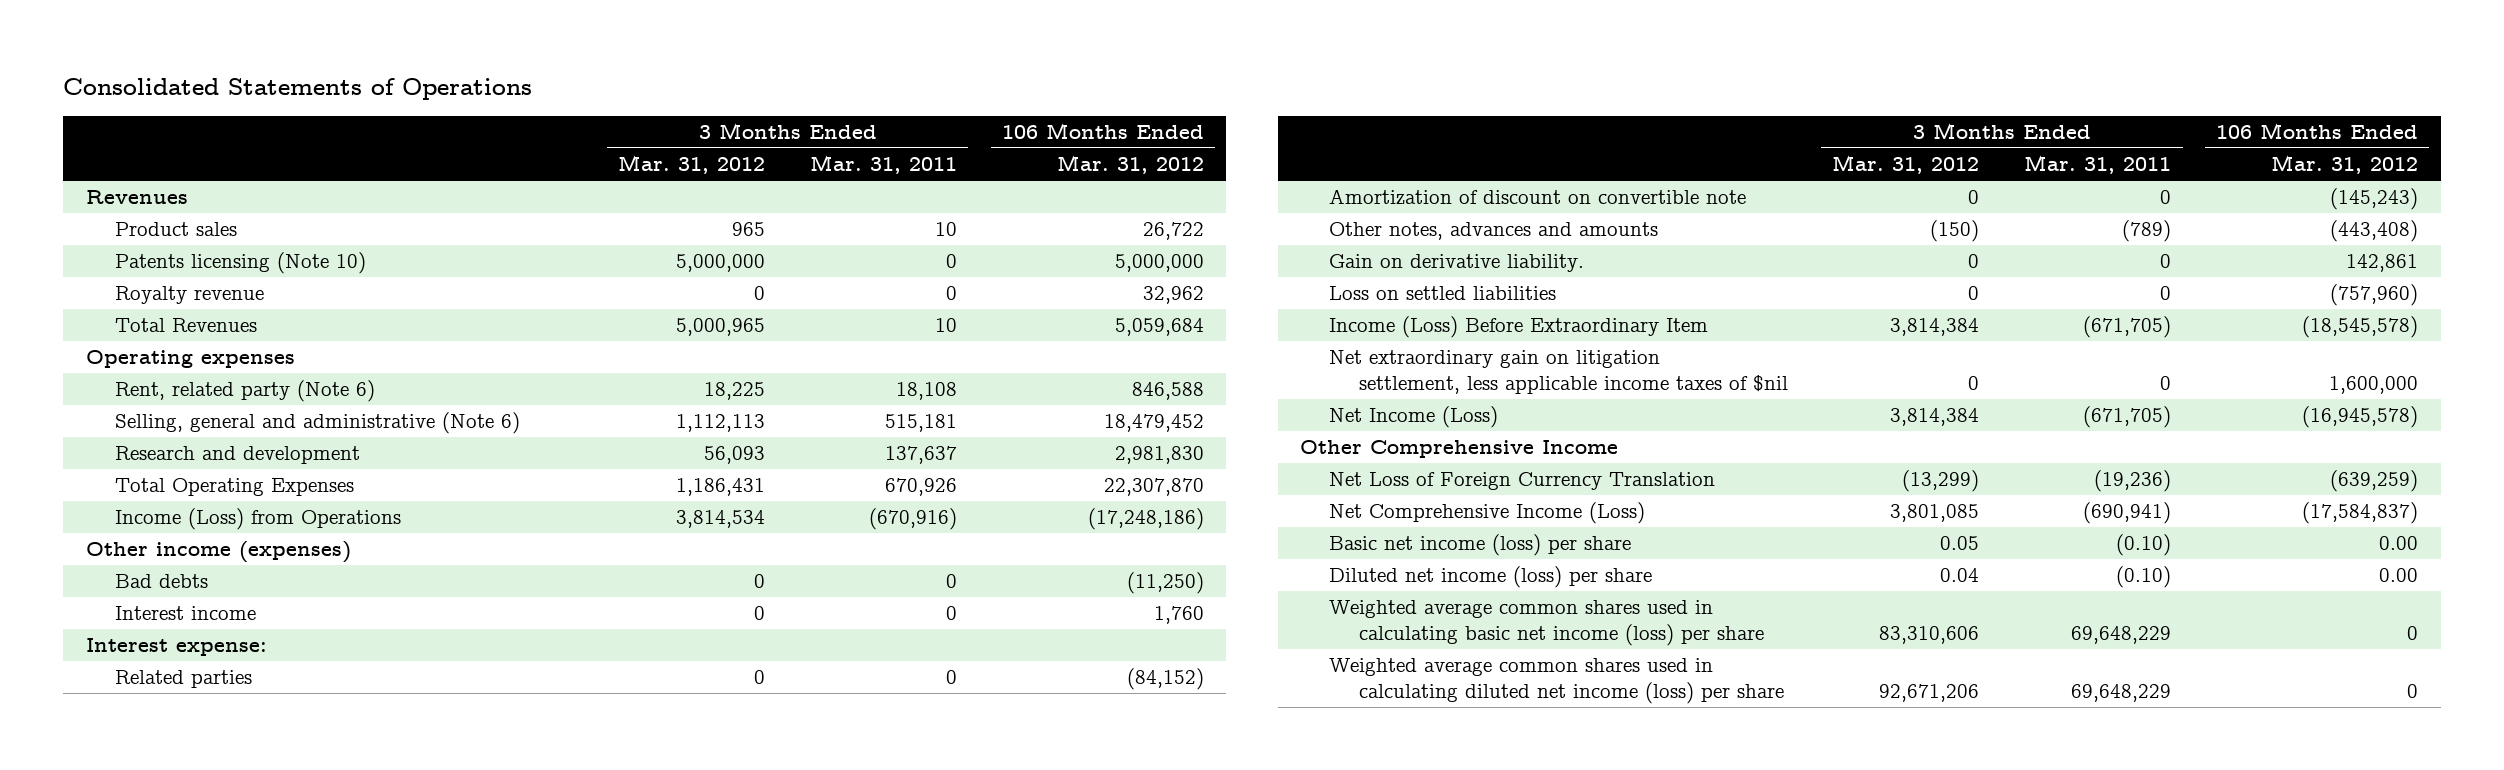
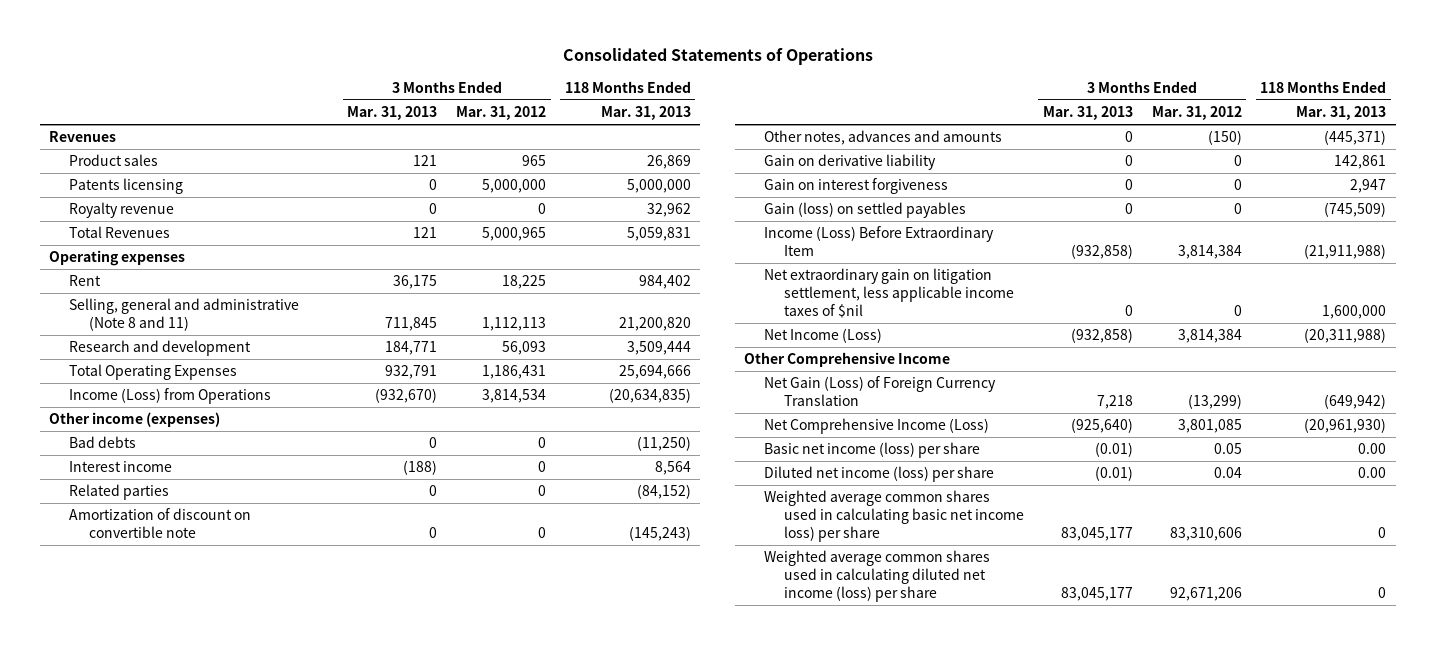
- | 3 Months Ended Mar. 31, 2012 | 3 Months Ended Mar. 31, 2011 | 106 Months Ended Mar. 31, 2012
+ | 3 Months Ended Mar. 31, 2013 | 3 Months Ended Mar. 31, 2012 | 118 Months Ended Mar. 31, 2013
- Patents licensing (Note 10) | 5,000,000 | 0 | 5,000,000
+ Patents licensing | 0 | 5,000,000 | 5,000,000
- Rent, related party (Note 6) | 18,225 | 18,108 | 846,588
- Selling, general and administrative (Note 6) | 1,112,113 | 515,181 | 18,479,452
+ Rent | 36,175 | 18,225 | 984,402
+ Selling, general and administrative (Note 8 and 11) | 711,845 | 1,112,113 | 21,200,820
- Interest expense:
- Gain on derivative liability. | 0 | 0 | 142,861
- Loss on settled liabilities | 0 | 0 | (757,960)
+ Gain on derivative liability | 0 | 0 | 142,861
+ Gain on interest forgiveness | 0 | 0 | 2,947
+ Gain (loss) on settled payables | 0 | 0 | (745,509)
- Net Loss of Foreign Currency Translation | (13,299) | (19,236) | (639,259)
+ Net Gain (Loss) of Foreign Currency Translation | 7,218 | (13,299) | (649,942)
- Weighted average common shares used in calculating basic net income (loss) per share | 83,310,606 | 69,648,229 | 0
+ Weighted average common shares used in calculating basic net income loss) per share | 83,045,177 | 83,310,606 | 0

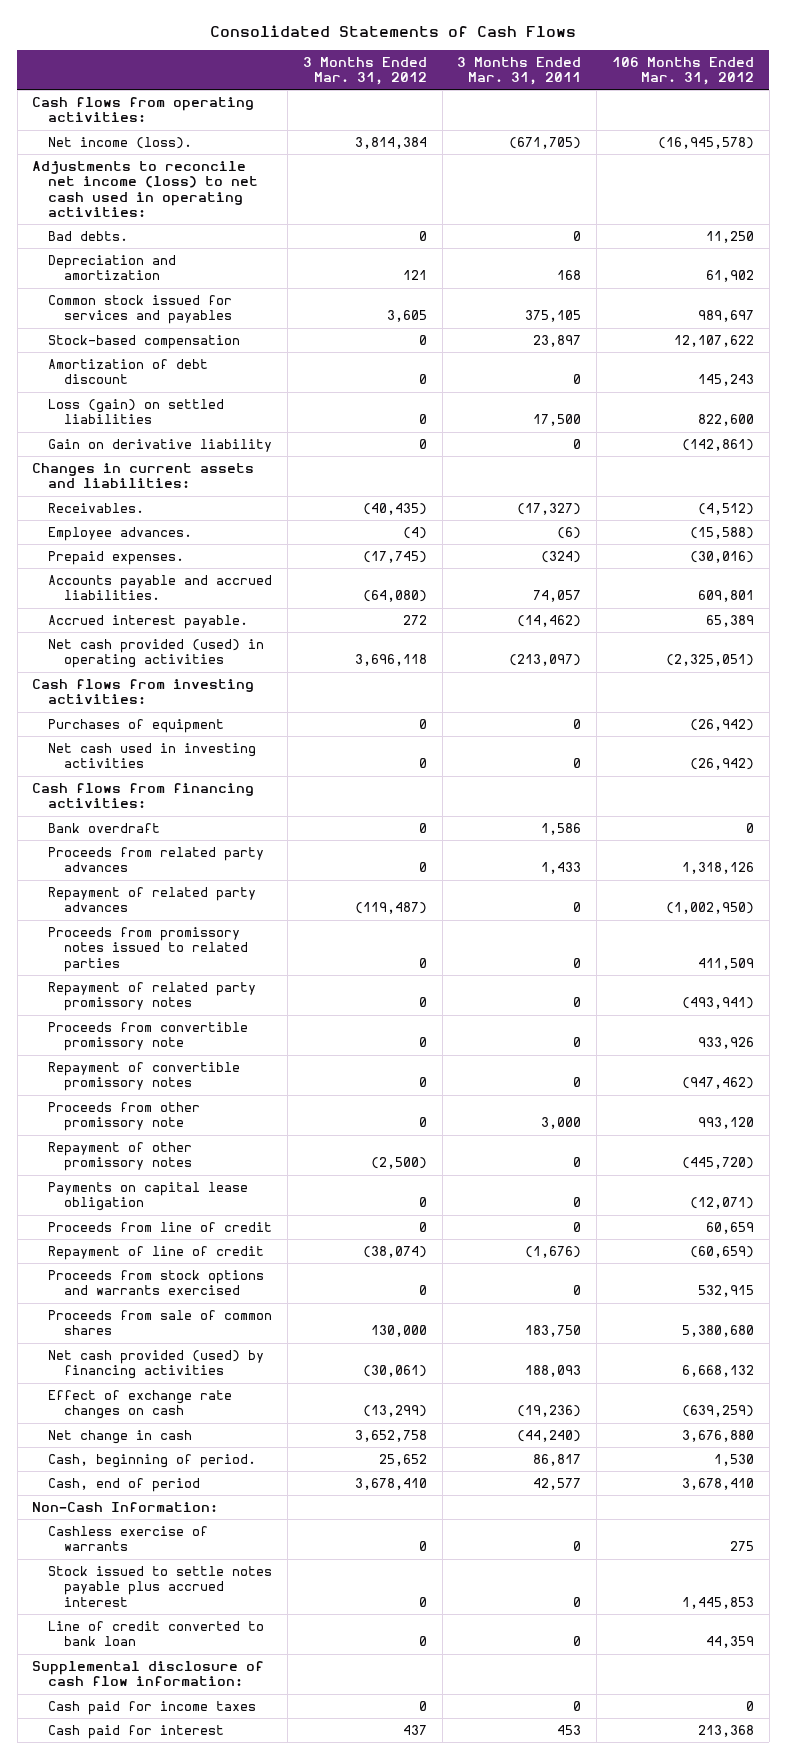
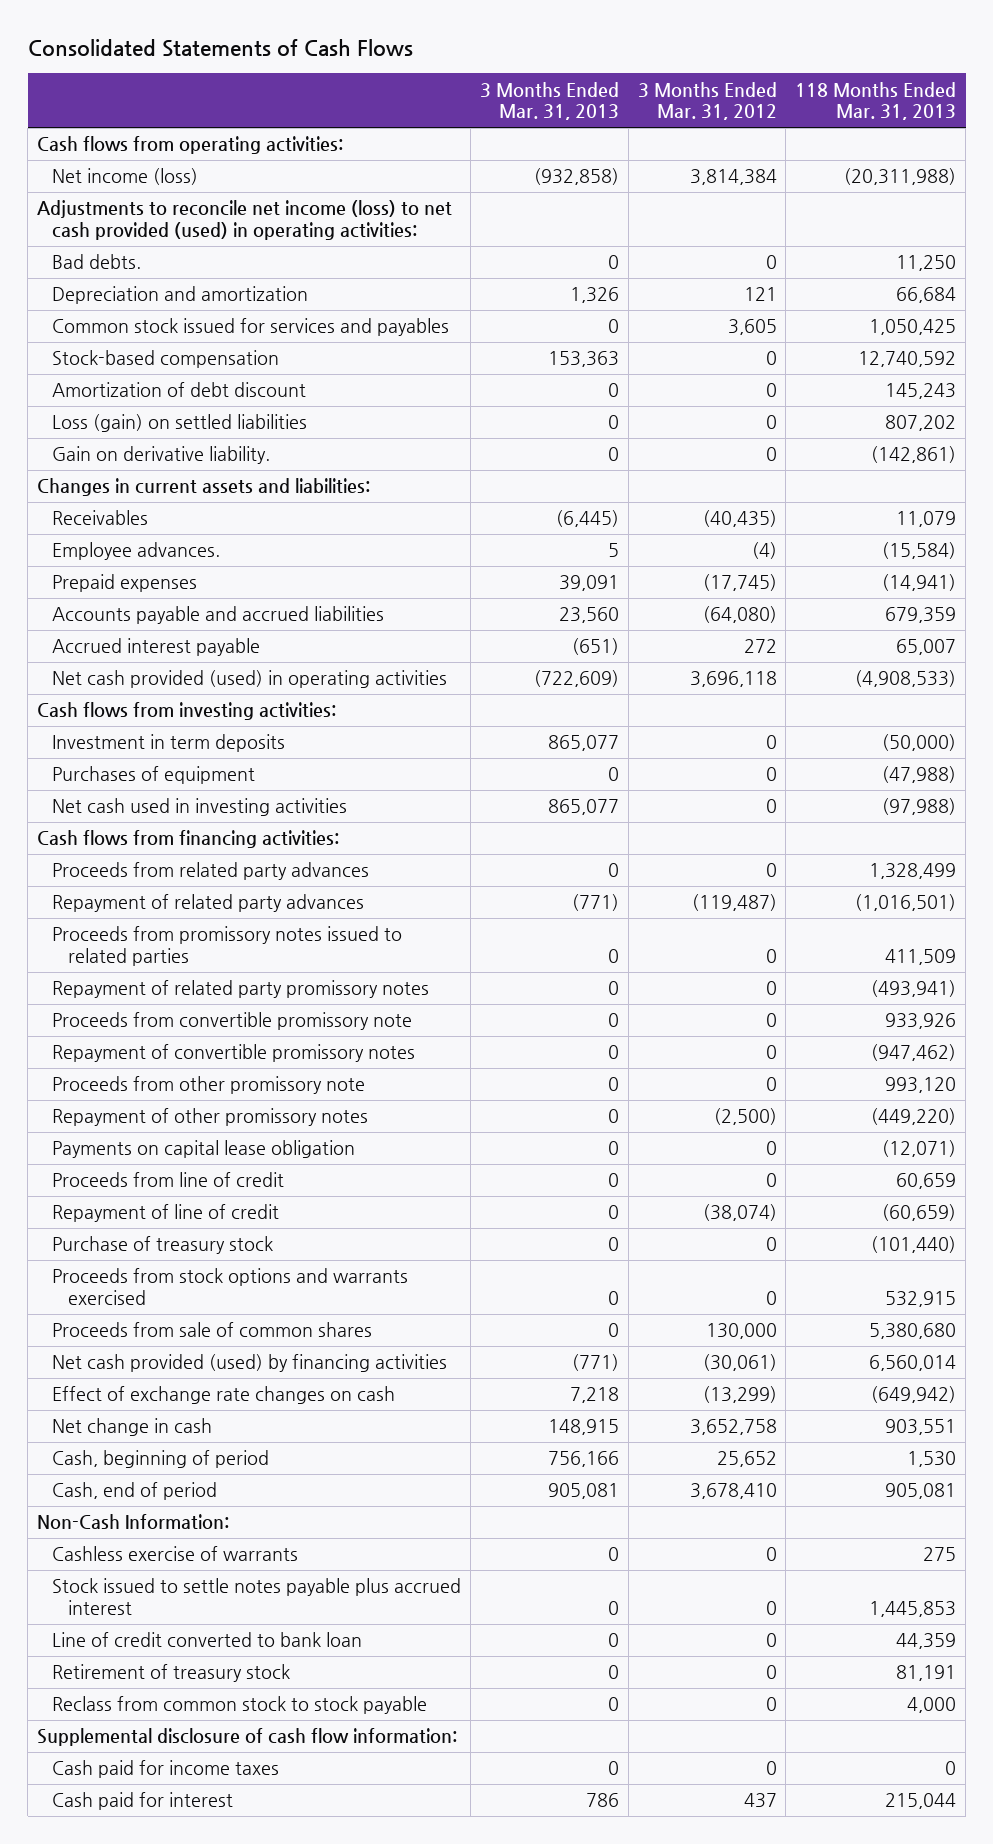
- | 3 Months Ended Mar. 31, 2012 | 3 Months Ended Mar. 31, 2011 | 106 Months Ended Mar. 31, 2012
+ | 3 Months Ended Mar. 31, 2013 | 3 Months Ended Mar. 31, 2012 | 118 Months Ended Mar. 31, 2013
- Net income (loss). | 3,814,384 | (671,705) | (16,945,578)
- Adjustments to reconcile net income (loss) to net cash used in operating activities:
+ Net income (loss) | (932,858) | 3,814,384 | (20,311,988)
+ Adjustments to reconcile net income (loss) to net cash provided (used) in operating activities:
- Gain on derivative liability | 0 | 0 | (142,861)
+ Gain on derivative liability. | 0 | 0 | (142,861)
- Receivables. | (40,435) | (17,327) | (4,512)
+ Receivables | (6,445) | (40,435) | 11,079
- Prepaid expenses. | (17,745) | (324) | (30,016)
- Accounts payable and accrued liabilities. | (64,080) | 74,057 | 609,801
- Accrued interest payable. | 272 | (14,462) | 65,389
+ Prepaid expenses | 39,091 | (17,745) | (14,941)
+ Accounts payable and accrued liabilities | 23,560 | (64,080) | 679,359
+ Accrued interest payable | (651) | 272 | 65,007
+ Investment in term deposits | 865,077 | 0 | (50,000)
- Bank overdraft | 0 | 1,586 | 0
+ Purchase of treasury stock | 0 | 0 | (101,440)
- Cash, beginning of period. | 25,652 | 86,817 | 1,530
+ Cash, beginning of period | 756,166 | 25,652 | 1,530
+ Retirement of treasury stock | 0 | 0 | 81,191
+ Reclass from common stock to stock payable | 0 | 0 | 4,000

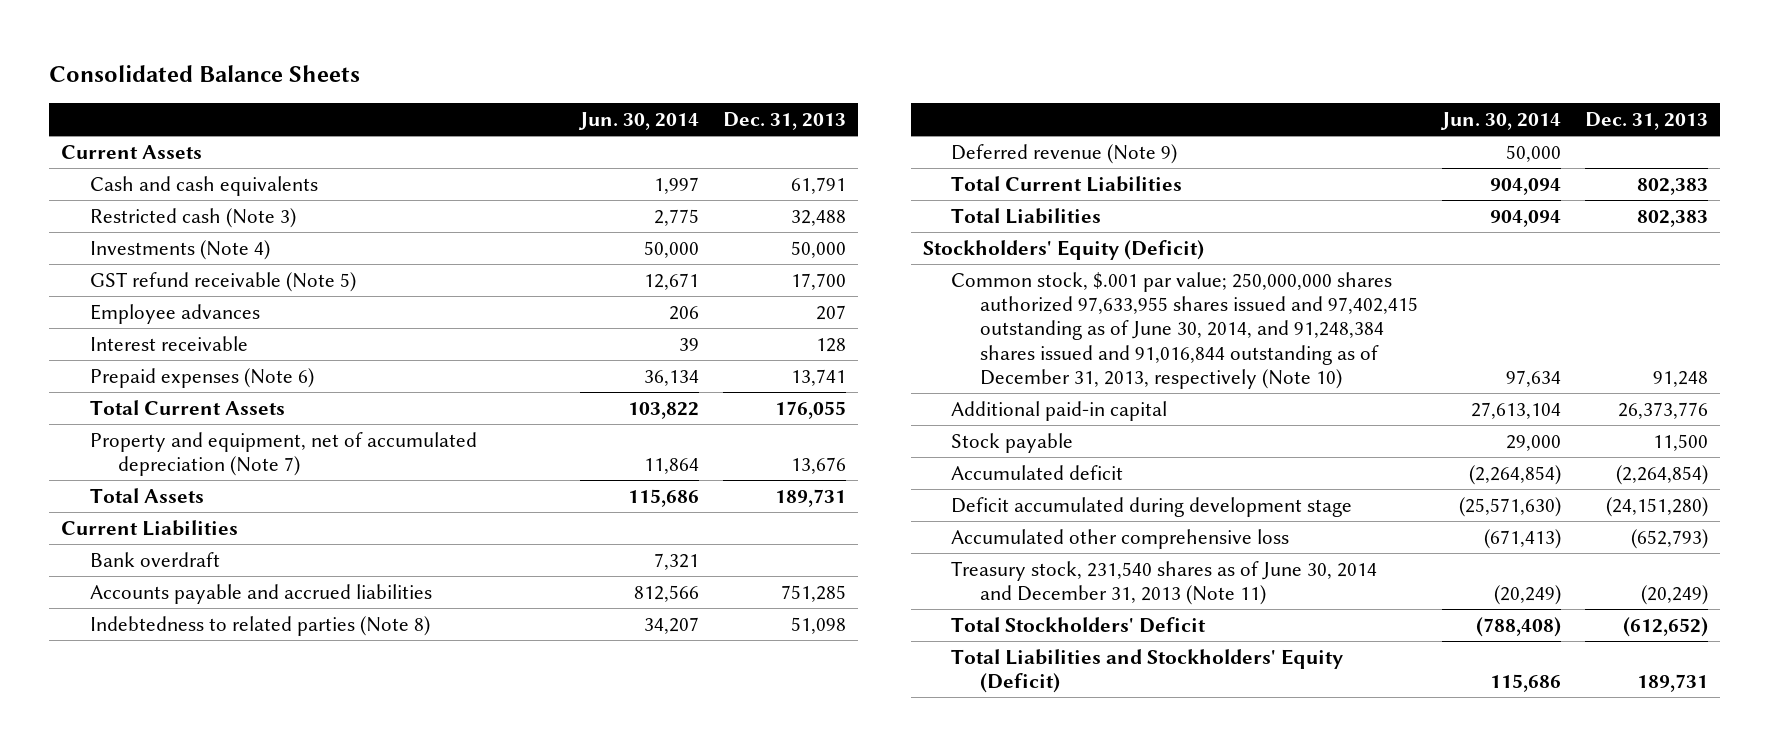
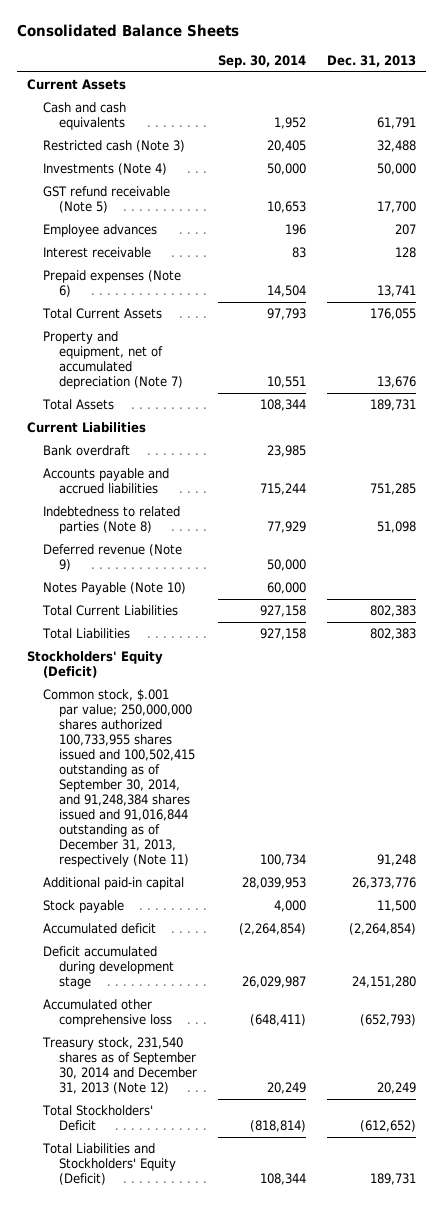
- | Jun. 30, 2014 | Dec. 31, 2013
+ | Sep. 30, 2014 | Dec. 31, 2013
+ Notes Payable (Note 10) | 60,000 |
- Common stock, $.001 par value; 250,000,000 shares authorized 97,633,955 shares issued and 97,402,415 outstanding as of June 30, 2014, and 91,248,384 shares issued and 91,016,844 outstanding as of December 31, 2013, respectively (Note 10) | 97,634 | 91,248
+ Common stock, $.001 par value; 250,000,000 shares authorized 100,733,955 shares issued and 100,502,415 outstanding as of September 30, 2014, and 91,248,384 shares issued and 91,016,844 outstanding as of December 31, 2013, respectively (Note 11) | 100,734 | 91,248
- Deficit accumulated during development stage | (25,571,630) | (24,151,280)
+ Deficit accumulated during development stage | 26,029,987 | 24,151,280
- Treasury stock, 231,540 shares as of June 30, 2014 and December 31, 2013 (Note 11) | (20,249) | (20,249)
+ Treasury stock, 231,540 shares as of September 30, 2014 and December 31, 2013 (Note 12) | 20,249 | 20,249

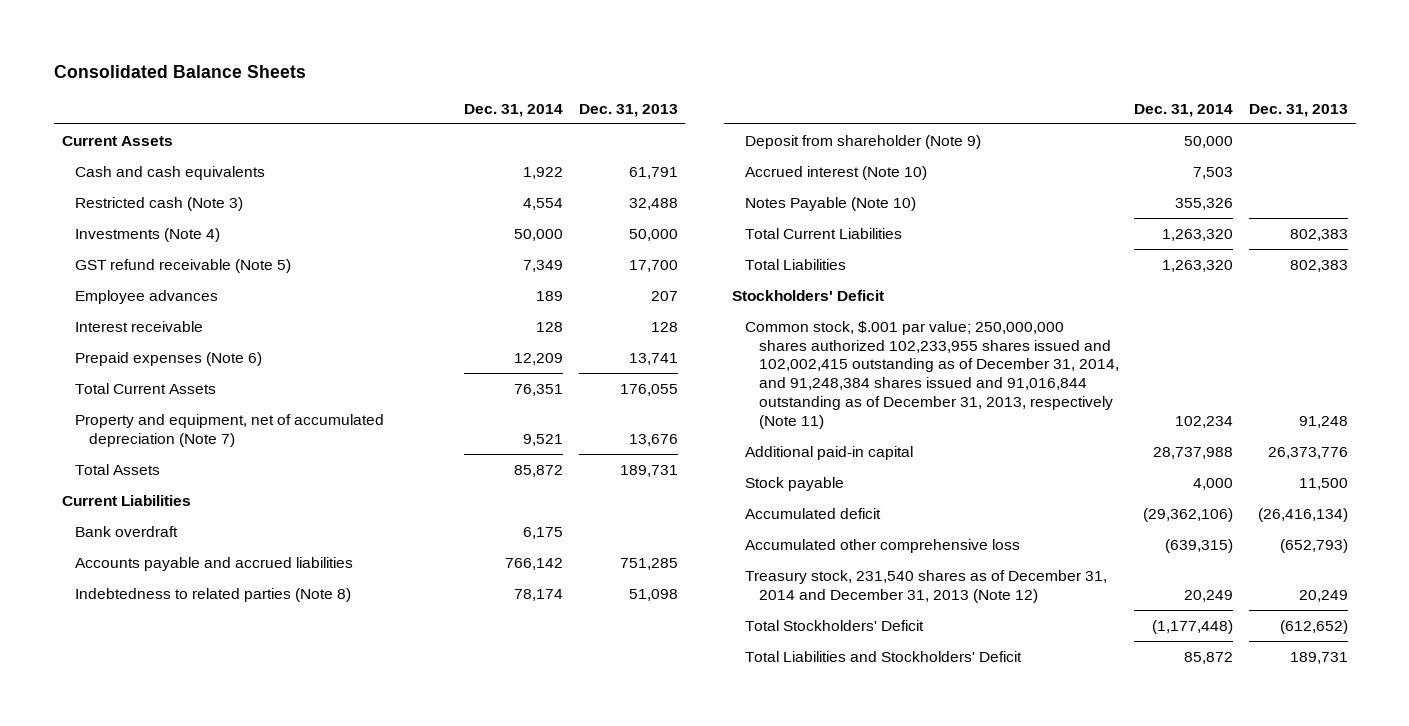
- | Sep. 30, 2014 | Dec. 31, 2013
+ | Dec. 31, 2014 | Dec. 31, 2013
- Deferred revenue (Note 9) | 50,000 |
+ Deposit from shareholder (Note 9) | 50,000 |
+ Accrued interest (Note 10) | 7,503 |
- Stockholders' Equity (Deficit)
- Common stock, $.001 par value; 250,000,000 shares authorized 100,733,955 shares issued and 100,502,415 outstanding as of September 30, 2014, and 91,248,384 shares issued and 91,016,844 outstanding as of December 31, 2013, respectively (Note 11) | 100,734 | 91,248
+ Stockholders' Deficit
+ Common stock, $.001 par value; 250,000,000 shares authorized 102,233,955 shares issued and 102,002,415 outstanding as of December 31, 2014, and 91,248,384 shares issued and 91,016,844 outstanding as of December 31, 2013, respectively (Note 11) | 102,234 | 91,248
- Accumulated deficit | (2,264,854) | (2,264,854)
- Deficit accumulated during development stage | 26,029,987 | 24,151,280
+ Accumulated deficit | (29,362,106) | (26,416,134)
- Treasury stock, 231,540 shares as of September 30, 2014 and December 31, 2013 (Note 12) | 20,249 | 20,249
+ Treasury stock, 231,540 shares as of December 31, 2014 and December 31, 2013 (Note 12) | 20,249 | 20,249
- Total Liabilities and Stockholders' Equity (Deficit) | 108,344 | 189,731
+ Total Liabilities and Stockholders' Deficit | 85,872 | 189,731

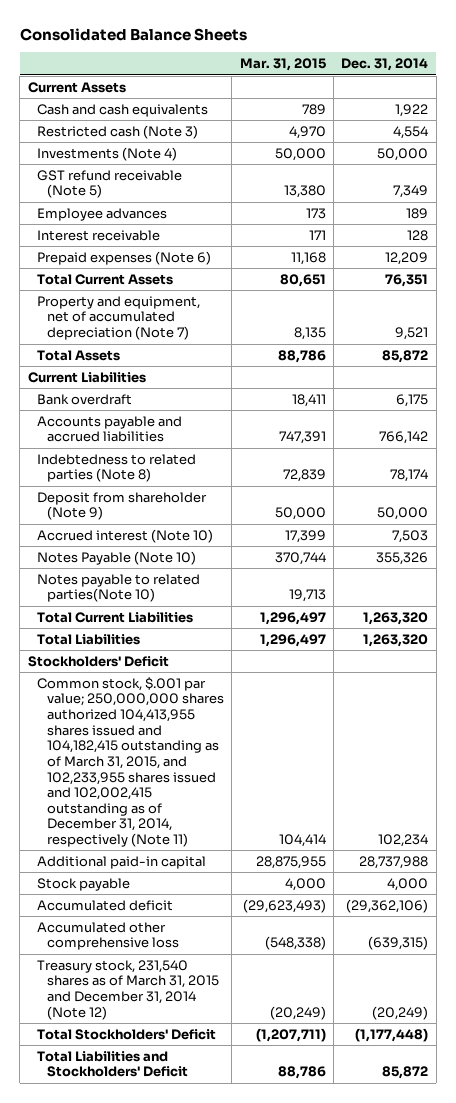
- | Dec. 31, 2014 | Dec. 31, 2013
+ | Mar. 31, 2015 | Dec. 31, 2014
+ Notes payable to related parties(Note 10) | 19,713 |
- Common stock, $.001 par value; 250,000,000 shares authorized 102,233,955 shares issued and 102,002,415 outstanding as of December 31, 2014, and 91,248,384 shares issued and 91,016,844 outstanding as of December 31, 2013, respectively (Note 11) | 102,234 | 91,248
+ Common stock, $.001 par value; 250,000,000 shares authorized 104,413,955 shares issued and 104,182,415 outstanding as of March 31, 2015, and 102,233,955 shares issued and 102,002,415 outstanding as of December 31, 2014, respectively (Note 11) | 104,414 | 102,234
- Treasury stock, 231,540 shares as of December 31, 2014 and December 31, 2013 (Note 12) | 20,249 | 20,249
+ Treasury stock, 231,540 shares as of March 31, 2015 and December 31, 2014 (Note 12) | (20,249) | (20,249)

